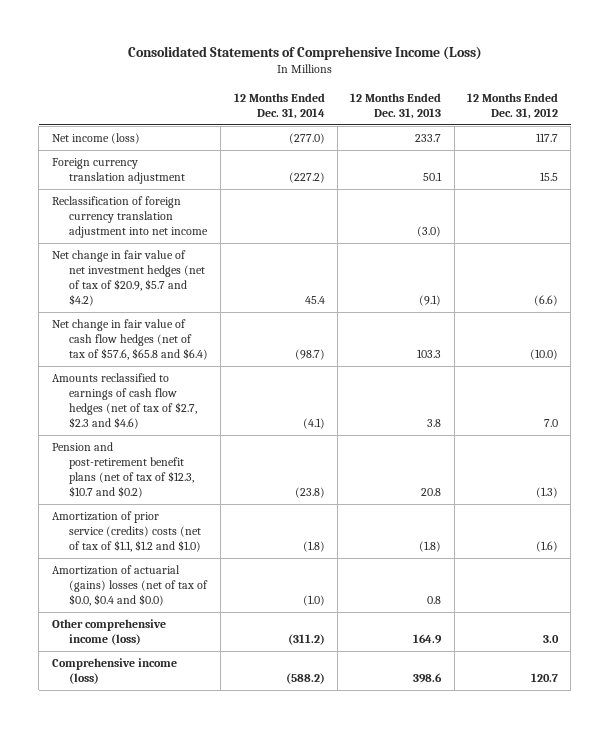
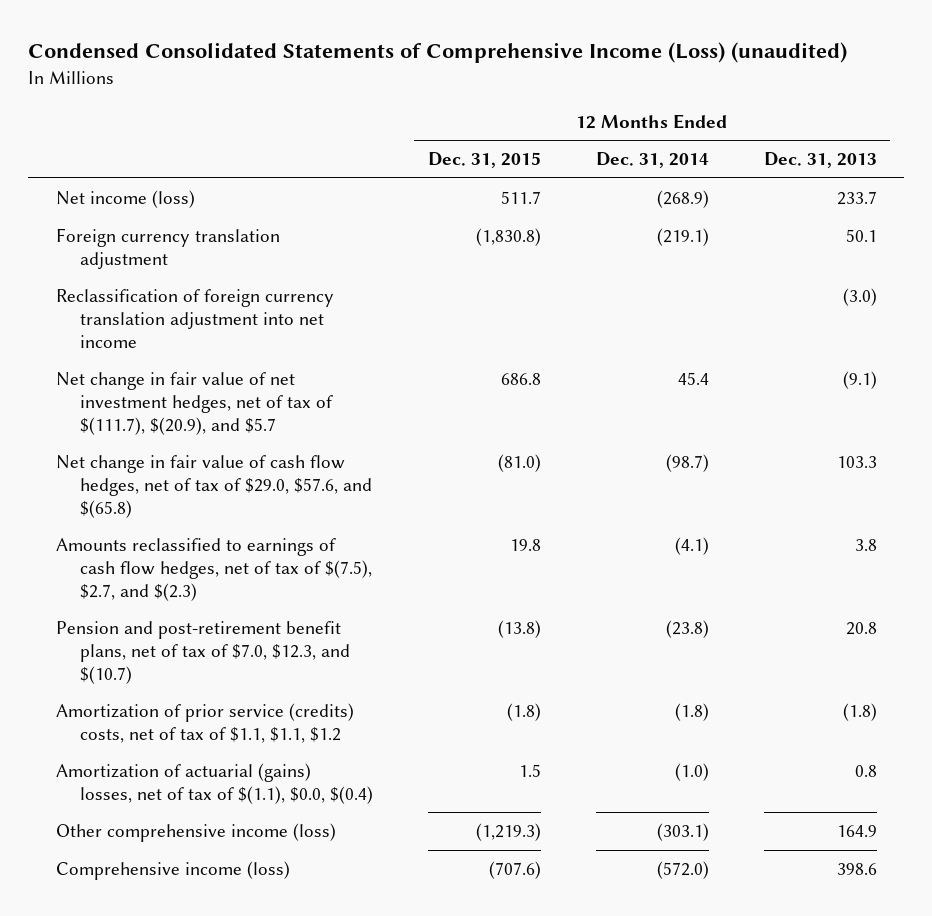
- Consolidated Statements of Comprehensive Income (Loss)
+ Condensed Consolidated Statements of Comprehensive Income (Loss) (unaudited)
- | 12 Months Ended Dec. 31, 2014 | 12 Months Ended Dec. 31, 2013 | 12 Months Ended Dec. 31, 2012
+ | 12 Months Ended Dec. 31, 2015 | 12 Months Ended Dec. 31, 2014 | 12 Months Ended Dec. 31, 2013
- Net income (loss) | (277.0) | 233.7 | 117.7
- Foreign currency translation adjustment | (227.2) | 50.1 | 15.5
+ Net income (loss) | 511.7 | (268.9) | 233.7
+ Foreign currency translation adjustment | (1,830.8) | (219.1) | 50.1
- Net change in fair value of net investment hedges (net of tax of $20.9, $5.7 and $4.2) | 45.4 | (9.1) | (6.6)
- Net change in fair value of cash flow hedges (net of tax of $57.6, $65.8 and $6.4) | (98.7) | 103.3 | (10.0)
- Amounts reclassified to earnings of cash flow hedges (net of tax of $2.7, $2.3 and $4.6) | (4.1) | 3.8 | 7.0
- Pension and post-retirement benefit plans (net of tax of $12.3, $10.7 and $0.2) | (23.8) | 20.8 | (1.3)
- Amortization of prior service (credits) costs (net of tax of $1.1, $1.2 and $1.0) | (1.8) | (1.8) | (1.6)
- Amortization of actuarial (gains) losses (net of tax of $0.0, $0.4 and $0.0) | (1.0) | 0.8 |
- Other comprehensive income (loss) | (311.2) | 164.9 | 3.0
- Comprehensive income (loss) | (588.2) | 398.6 | 120.7
+ Net change in fair value of net investment hedges, net of tax of $(111.7), $(20.9), and $5.7 | 686.8 | 45.4 | (9.1)
+ Net change in fair value of cash flow hedges, net of tax of $29.0, $57.6, and $(65.8) | (81.0) | (98.7) | 103.3
+ Amounts reclassified to earnings of cash flow hedges, net of tax of $(7.5), $2.7, and $(2.3) | 19.8 | (4.1) | 3.8
+ Pension and post-retirement benefit plans, net of tax of $7.0, $12.3, and $(10.7) | (13.8) | (23.8) | 20.8
+ Amortization of prior service (credits) costs, net of tax of $1.1, $1.1, $1.2 | (1.8) | (1.8) | (1.8)
+ Amortization of actuarial (gains) losses, net of tax of $(1.1), $0.0, $(0.4) | 1.5 | (1.0) | 0.8
+ Other comprehensive income (loss) | (1,219.3) | (303.1) | 164.9
+ Comprehensive income (loss) | (707.6) | (572.0) | 398.6

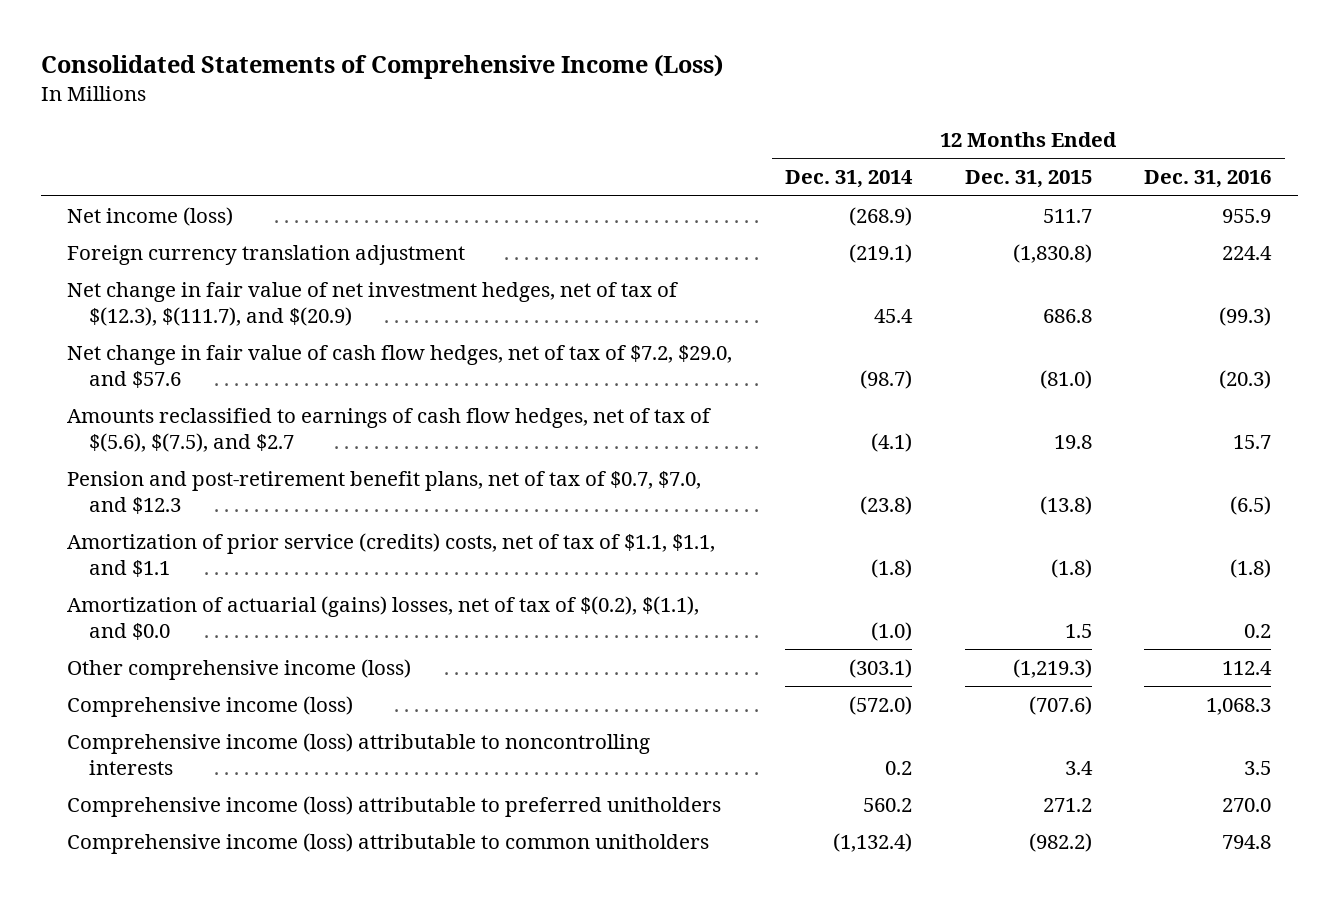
- Condensed Consolidated Statements of Comprehensive Income (Loss) (unaudited)
+ Consolidated Statements of Comprehensive Income (Loss)
- | 12 Months Ended Dec. 31, 2015 | 12 Months Ended Dec. 31, 2014 | 12 Months Ended Dec. 31, 2013
+ | 12 Months Ended Dec. 31, 2014 | 12 Months Ended Dec. 31, 2015 | 12 Months Ended Dec. 31, 2016
- Reclassification of foreign currency translation adjustment into net income | | | (3.0)
- Net change in fair value of net investment hedges, net of tax of $(111.7), $(20.9), and $5.7 | 686.8 | 45.4 | (9.1)
- Net change in fair value of cash flow hedges, net of tax of $29.0, $57.6, and $(65.8) | (81.0) | (98.7) | 103.3
- Amounts reclassified to earnings of cash flow hedges, net of tax of $(7.5), $2.7, and $(2.3) | 19.8 | (4.1) | 3.8
- Pension and post-retirement benefit plans, net of tax of $7.0, $12.3, and $(10.7) | (13.8) | (23.8) | 20.8
- Amortization of prior service (credits) costs, net of tax of $1.1, $1.1, $1.2 | (1.8) | (1.8) | (1.8)
- Amortization of actuarial (gains) losses, net of tax of $(1.1), $0.0, $(0.4) | 1.5 | (1.0) | 0.8
+ Net change in fair value of net investment hedges, net of tax of $(12.3), $(111.7), and $(20.9) | 45.4 | 686.8 | (99.3)
+ Net change in fair value of cash flow hedges, net of tax of $7.2, $29.0, and $57.6 | (98.7) | (81.0) | (20.3)
+ Amounts reclassified to earnings of cash flow hedges, net of tax of $(5.6), $(7.5), and $2.7 | (4.1) | 19.8 | 15.7
+ Pension and post-retirement benefit plans, net of tax of $0.7, $7.0, and $12.3 | (23.8) | (13.8) | (6.5)
+ Amortization of prior service (credits) costs, net of tax of $1.1, $1.1, and $1.1 | (1.8) | (1.8) | (1.8)
+ Amortization of actuarial (gains) losses, net of tax of $(0.2), $(1.1), and $0.0 | (1.0) | 1.5 | 0.2
+ Comprehensive income (loss) attributable to noncontrolling interests | 0.2 | 3.4 | 3.5
+ Comprehensive income (loss) attributable to preferred unitholders | 560.2 | 271.2 | 270.0
+ Comprehensive income (loss) attributable to common unitholders | (1,132.4) | (982.2) | 794.8

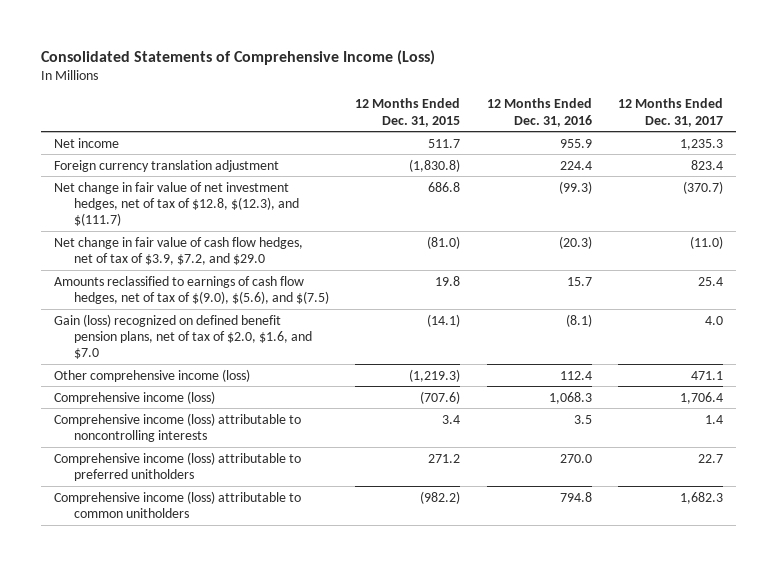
- | 12 Months Ended Dec. 31, 2014 | 12 Months Ended Dec. 31, 2015 | 12 Months Ended Dec. 31, 2016
+ | 12 Months Ended Dec. 31, 2015 | 12 Months Ended Dec. 31, 2016 | 12 Months Ended Dec. 31, 2017
- Net income (loss) | (268.9) | 511.7 | 955.9
+ Net income | 511.7 | 955.9 | 1,235.3
- Net change in fair value of net investment hedges, net of tax of $(12.3), $(111.7), and $(20.9) | 45.4 | 686.8 | (99.3)
- Net change in fair value of cash flow hedges, net of tax of $7.2, $29.0, and $57.6 | (98.7) | (81.0) | (20.3)
- Amounts reclassified to earnings of cash flow hedges, net of tax of $(5.6), $(7.5), and $2.7 | (4.1) | 19.8 | 15.7
- Pension and post-retirement benefit plans, net of tax of $0.7, $7.0, and $12.3 | (23.8) | (13.8) | (6.5)
- Amortization of prior service (credits) costs, net of tax of $1.1, $1.1, and $1.1 | (1.8) | (1.8) | (1.8)
- Amortization of actuarial (gains) losses, net of tax of $(0.2), $(1.1), and $0.0 | (1.0) | 1.5 | 0.2
+ Net change in fair value of net investment hedges, net of tax of $12.8, $(12.3), and $(111.7) | 686.8 | (99.3) | (370.7)
+ Net change in fair value of cash flow hedges, net of tax of $3.9, $7.2, and $29.0 | (81.0) | (20.3) | (11.0)
+ Amounts reclassified to earnings of cash flow hedges, net of tax of $(9.0), $(5.6), and $(7.5) | 19.8 | 15.7 | 25.4
+ Gain (loss) recognized on defined benefit pension plans, net of tax of $2.0, $1.6, and $7.0 | (14.1) | (8.1) | 4.0

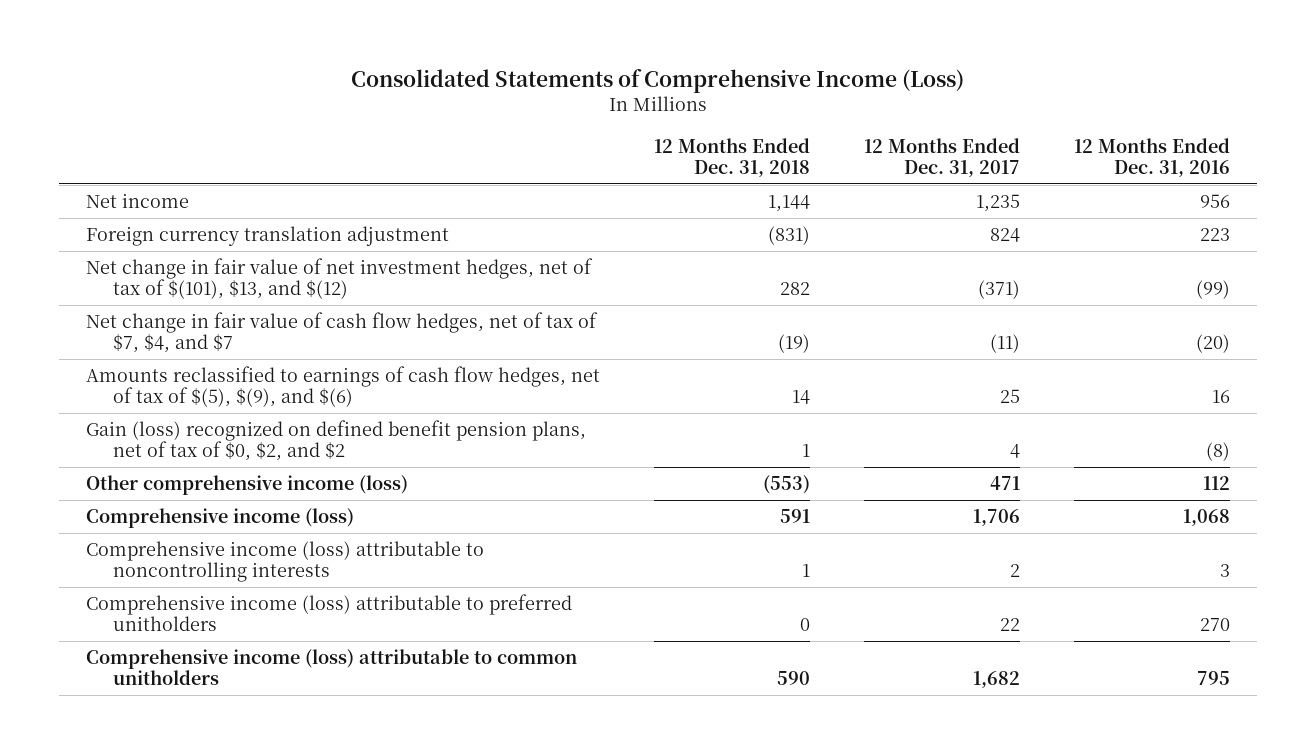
- | 12 Months Ended Dec. 31, 2015 | 12 Months Ended Dec. 31, 2016 | 12 Months Ended Dec. 31, 2017
+ | 12 Months Ended Dec. 31, 2018 | 12 Months Ended Dec. 31, 2017 | 12 Months Ended Dec. 31, 2016
- Net income | 511.7 | 955.9 | 1,235.3
- Foreign currency translation adjustment | (1,830.8) | 224.4 | 823.4
- Net change in fair value of net investment hedges, net of tax of $12.8, $(12.3), and $(111.7) | 686.8 | (99.3) | (370.7)
- Net change in fair value of cash flow hedges, net of tax of $3.9, $7.2, and $29.0 | (81.0) | (20.3) | (11.0)
- Amounts reclassified to earnings of cash flow hedges, net of tax of $(9.0), $(5.6), and $(7.5) | 19.8 | 15.7 | 25.4
- Gain (loss) recognized on defined benefit pension plans, net of tax of $2.0, $1.6, and $7.0 | (14.1) | (8.1) | 4.0
- Other comprehensive income (loss) | (1,219.3) | 112.4 | 471.1
- Comprehensive income (loss) | (707.6) | 1,068.3 | 1,706.4
- Comprehensive income (loss) attributable to noncontrolling interests | 3.4 | 3.5 | 1.4
- Comprehensive income (loss) attributable to preferred unitholders | 271.2 | 270.0 | 22.7
- Comprehensive income (loss) attributable to common unitholders | (982.2) | 794.8 | 1,682.3
+ Net income | 1,144 | 1,235 | 956
+ Foreign currency translation adjustment | (831) | 824 | 223
+ Net change in fair value of net investment hedges, net of tax of $(101), $13, and $(12) | 282 | (371) | (99)
+ Net change in fair value of cash flow hedges, net of tax of $7, $4, and $7 | (19) | (11) | (20)
+ Amounts reclassified to earnings of cash flow hedges, net of tax of $(5), $(9), and $(6) | 14 | 25 | 16
+ Gain (loss) recognized on defined benefit pension plans, net of tax of $0, $2, and $2 | 1 | 4 | (8)
+ Other comprehensive income (loss) | (553) | 471 | 112
+ Comprehensive income (loss) | 591 | 1,706 | 1,068
+ Comprehensive income (loss) attributable to noncontrolling interests | 1 | 2 | 3
+ Comprehensive income (loss) attributable to preferred unitholders | 0 | 22 | 270
+ Comprehensive income (loss) attributable to common unitholders | 590 | 1,682 | 795

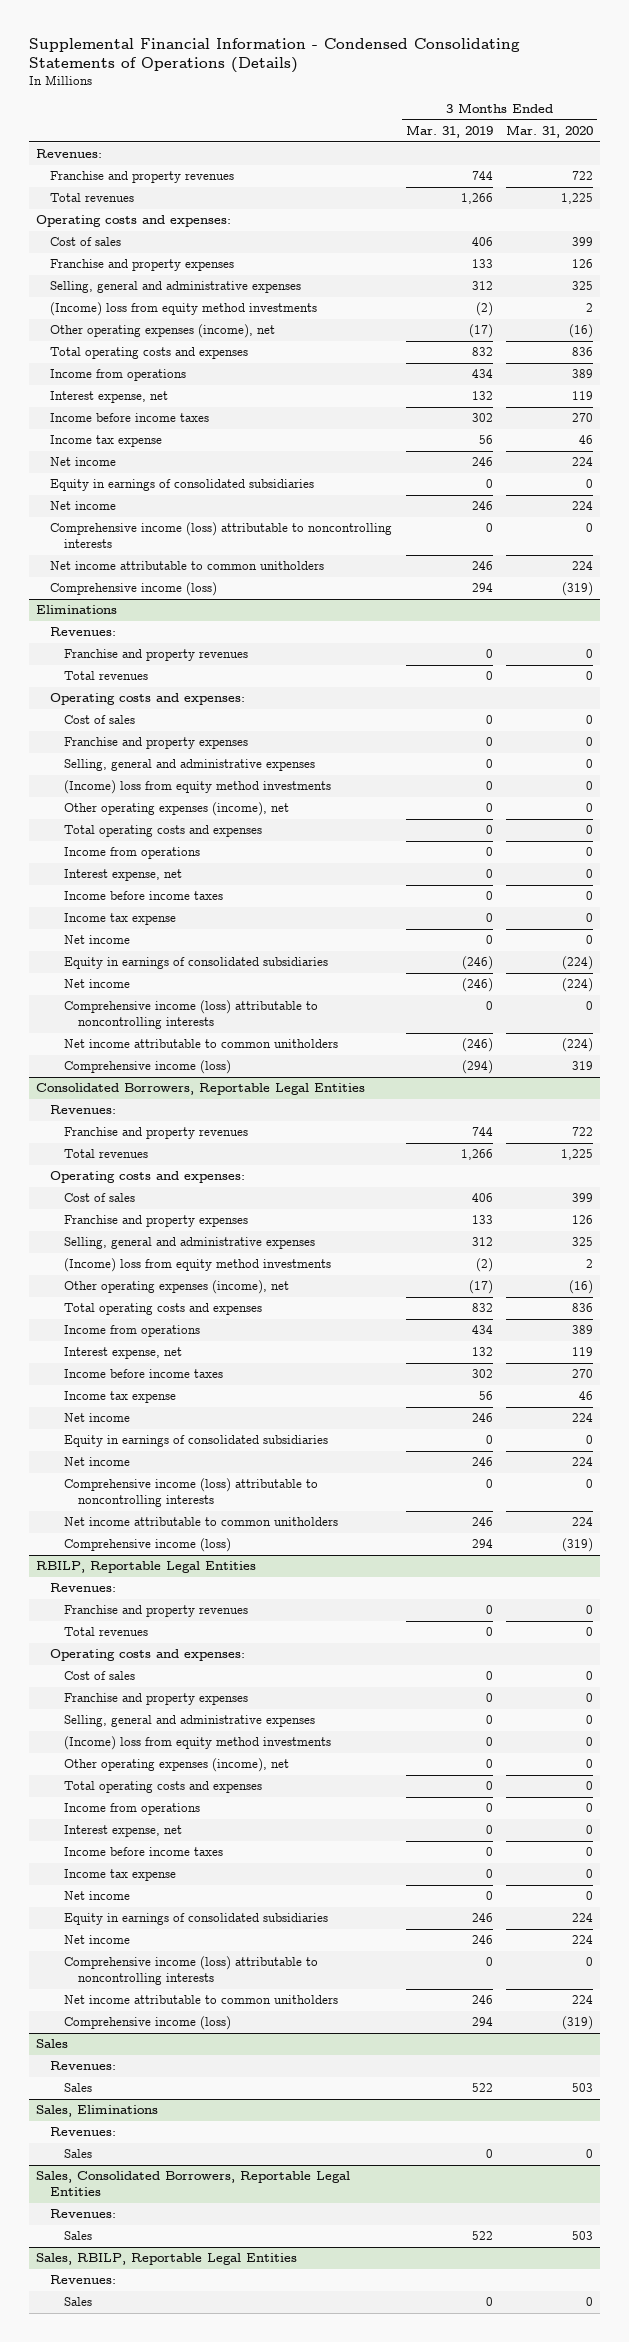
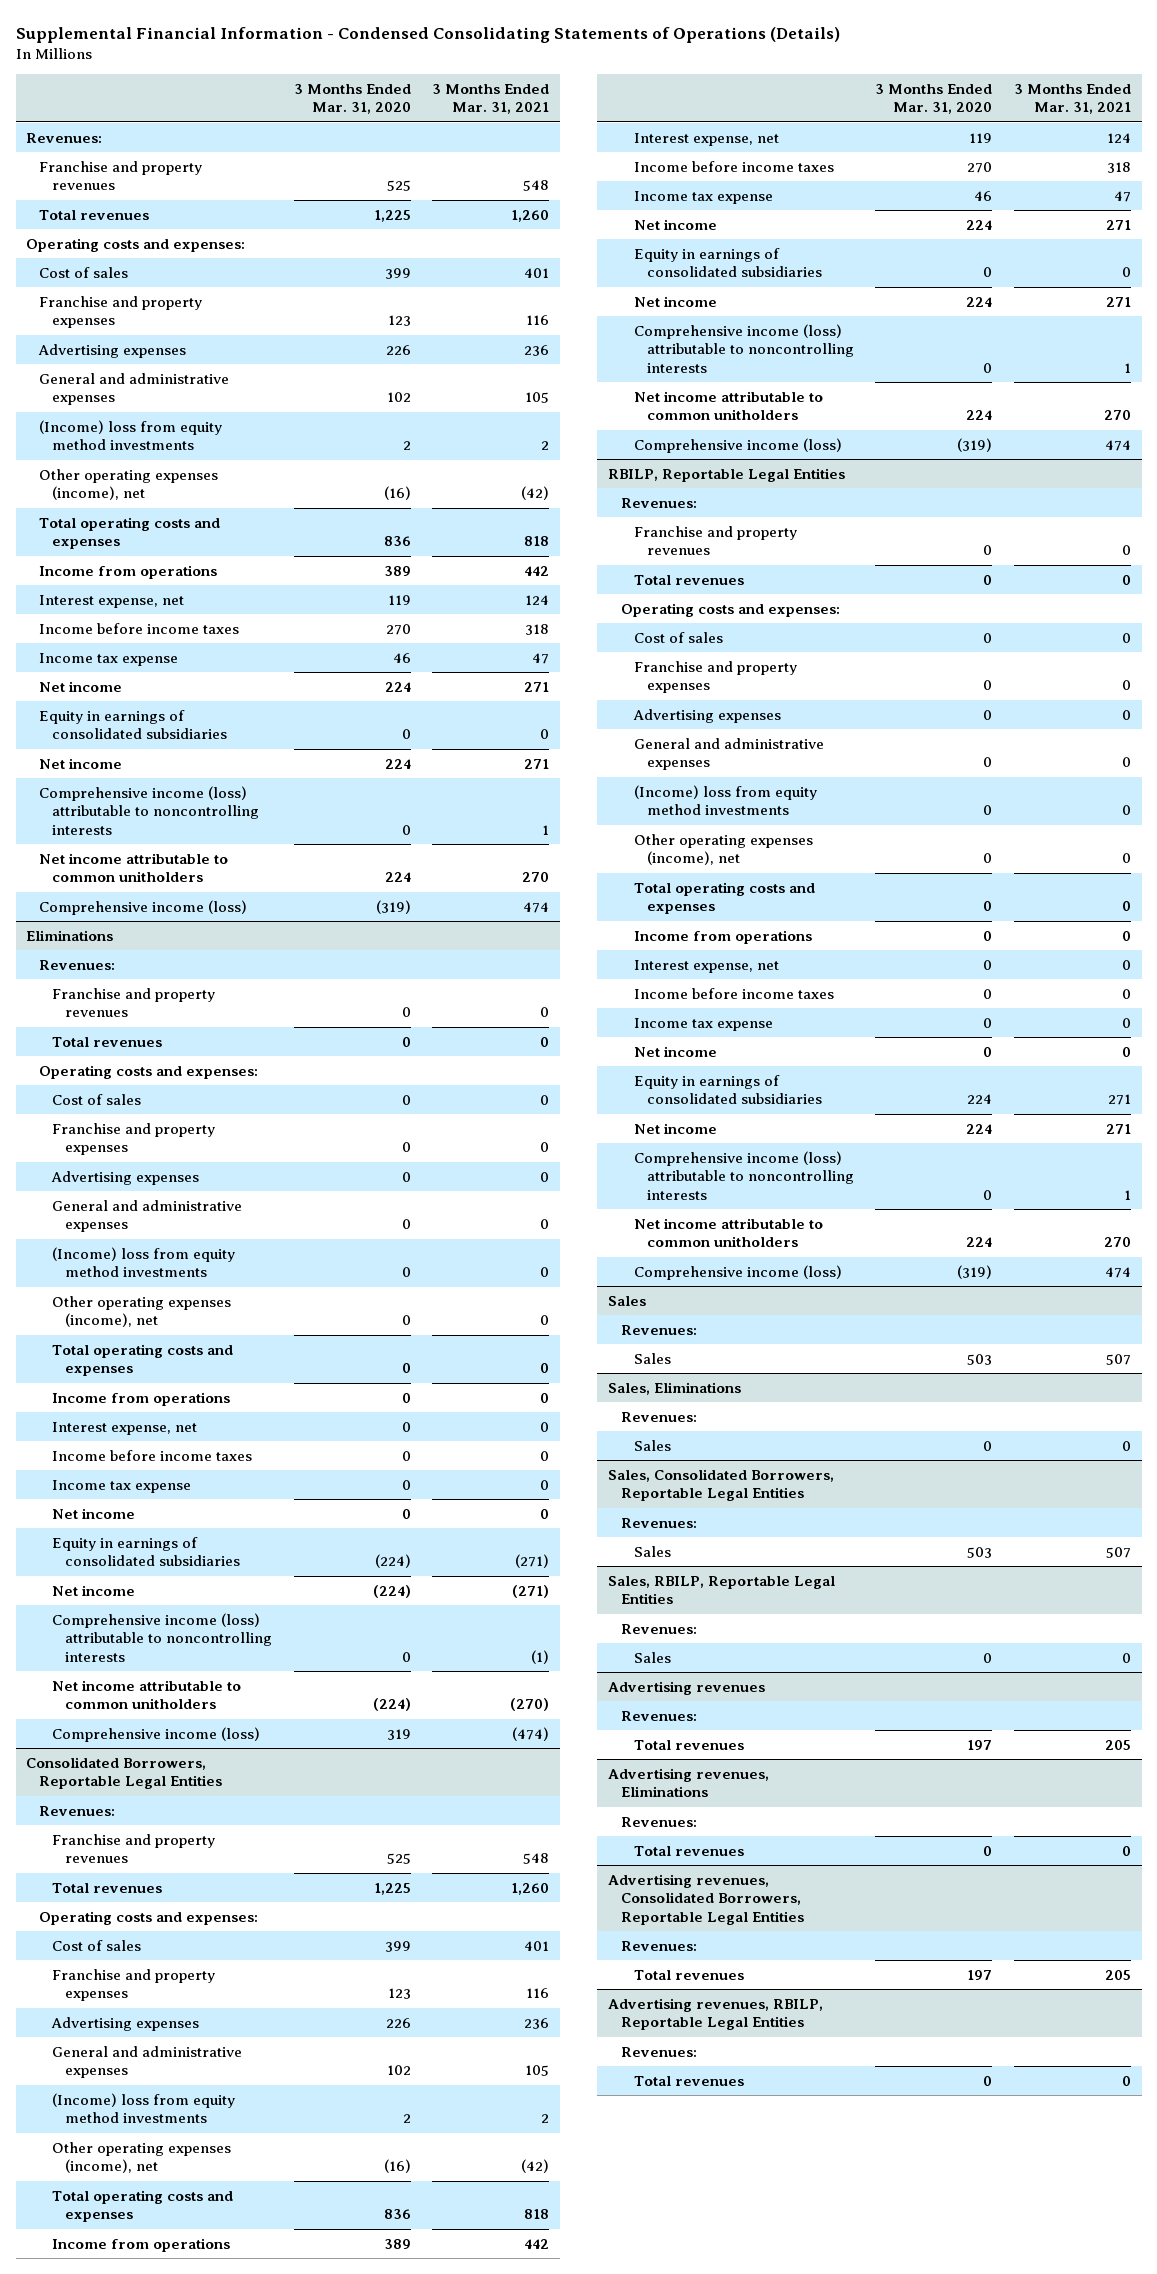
- | 3 Months Ended Mar. 31, 2019 | 3 Months Ended Mar. 31, 2020
+ | 3 Months Ended Mar. 31, 2020 | 3 Months Ended Mar. 31, 2021
- Franchise and property revenues | 744 | 722
+ Franchise and property revenues | 525 | 548
- Franchise and property expenses | 133 | 126
- Selling, general and administrative expenses | 312 | 325
+ Franchise and property expenses | 123 | 116
+ Advertising expenses | 226 | 236
+ General and administrative expenses | 102 | 105
@ Eliminations
- Selling, general and administrative expenses | 0 | 0
+ Advertising expenses | 0 | 0
+ General and administrative expenses | 0 | 0
@ Consolidated Borrowers, Reportable Legal Entities
- Franchise and property revenues | 744 | 722
+ Franchise and property revenues | 525 | 548
- Franchise and property expenses | 133 | 126
- Selling, general and administrative expenses | 312 | 325
+ Franchise and property expenses | 123 | 116
+ Advertising expenses | 226 | 236
+ General and administrative expenses | 102 | 105
@ RBILP, Reportable Legal Entities
- Selling, general and administrative expenses | 0 | 0
+ Advertising expenses | 0 | 0
+ General and administrative expenses | 0 | 0
+ Advertising revenues
+ Revenues:
+ Total revenues | 197 | 205
+ Advertising revenues, Eliminations
+ Revenues:
+ Total revenues | 0 | 0
+ Advertising revenues, Consolidated Borrowers, Reportable Legal Entities
+ Revenues:
+ Total revenues | 197 | 205
+ Advertising revenues, RBILP, Reportable Legal Entities
+ Revenues:
+ Total revenues | 0 | 0

